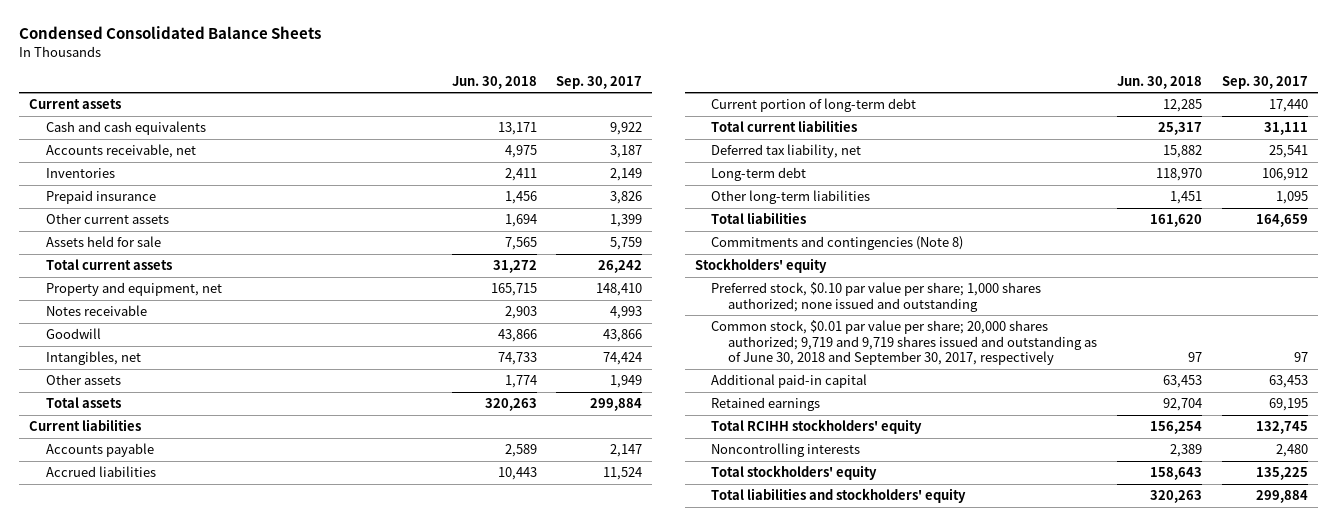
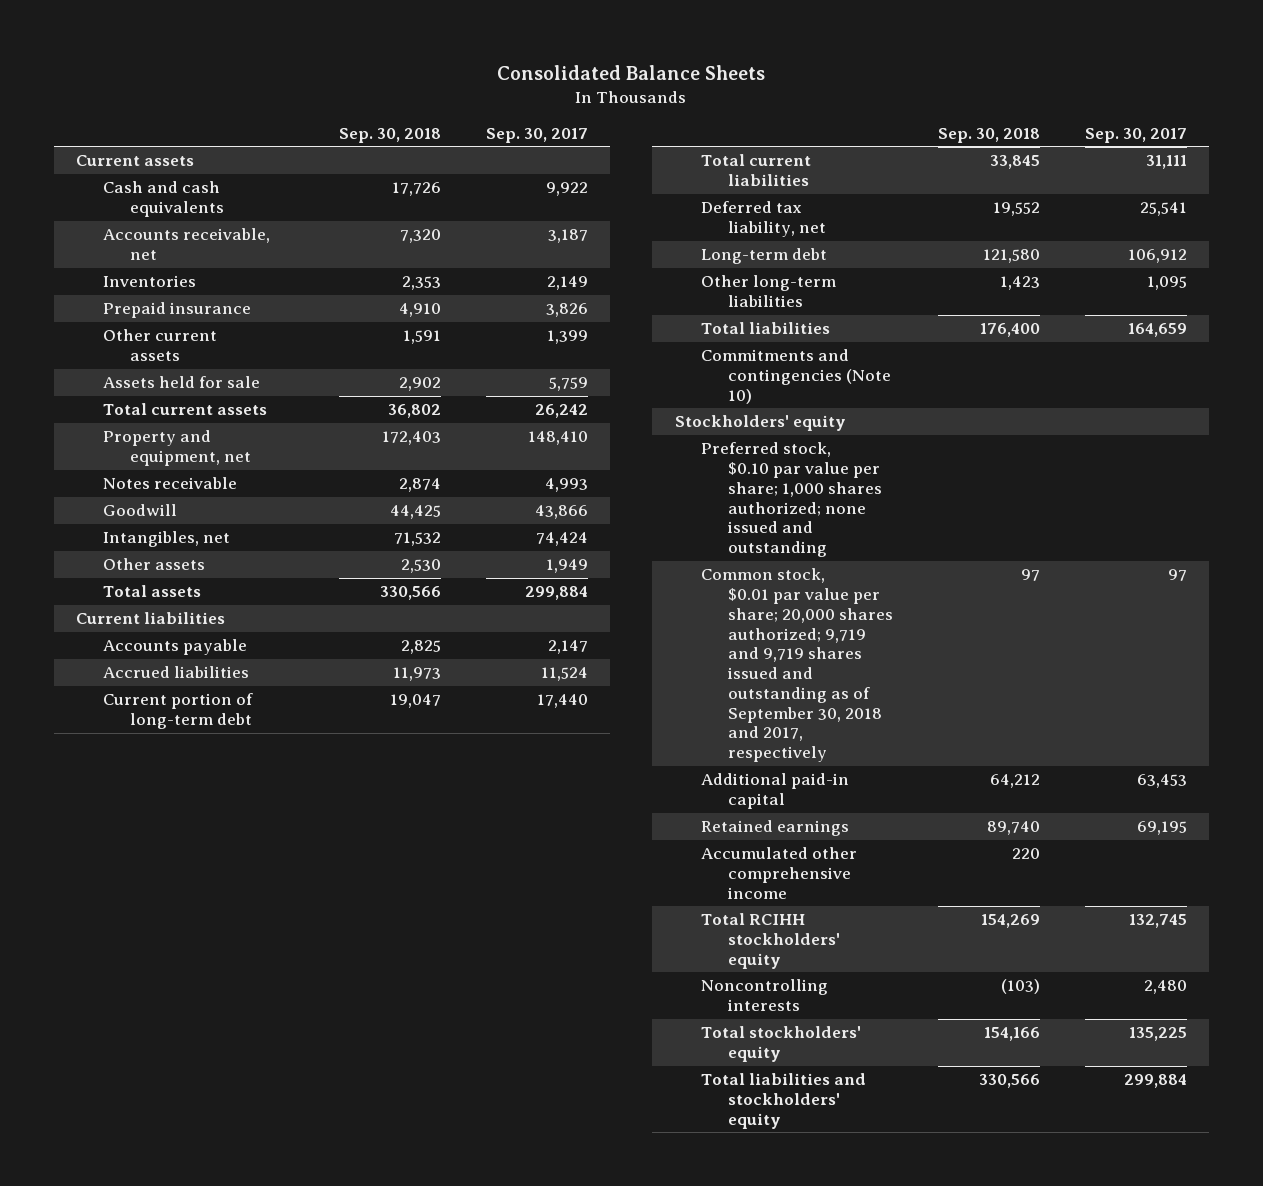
- Condensed Consolidated Balance Sheets
+ Consolidated Balance Sheets
- | Jun. 30, 2018 | Sep. 30, 2017
+ | Sep. 30, 2018 | Sep. 30, 2017
- Commitments and contingencies (Note 8)
+ Commitments and contingencies (Note 10)
- Common stock, $0.01 par value per share; 20,000 shares authorized; 9,719 and 9,719 shares issued and outstanding as of June 30, 2018 and September 30, 2017, respectively | 97 | 97
+ Common stock, $0.01 par value per share; 20,000 shares authorized; 9,719 and 9,719 shares issued and outstanding as of September 30, 2018 and 2017, respectively | 97 | 97
+ Accumulated other comprehensive income | 220 |

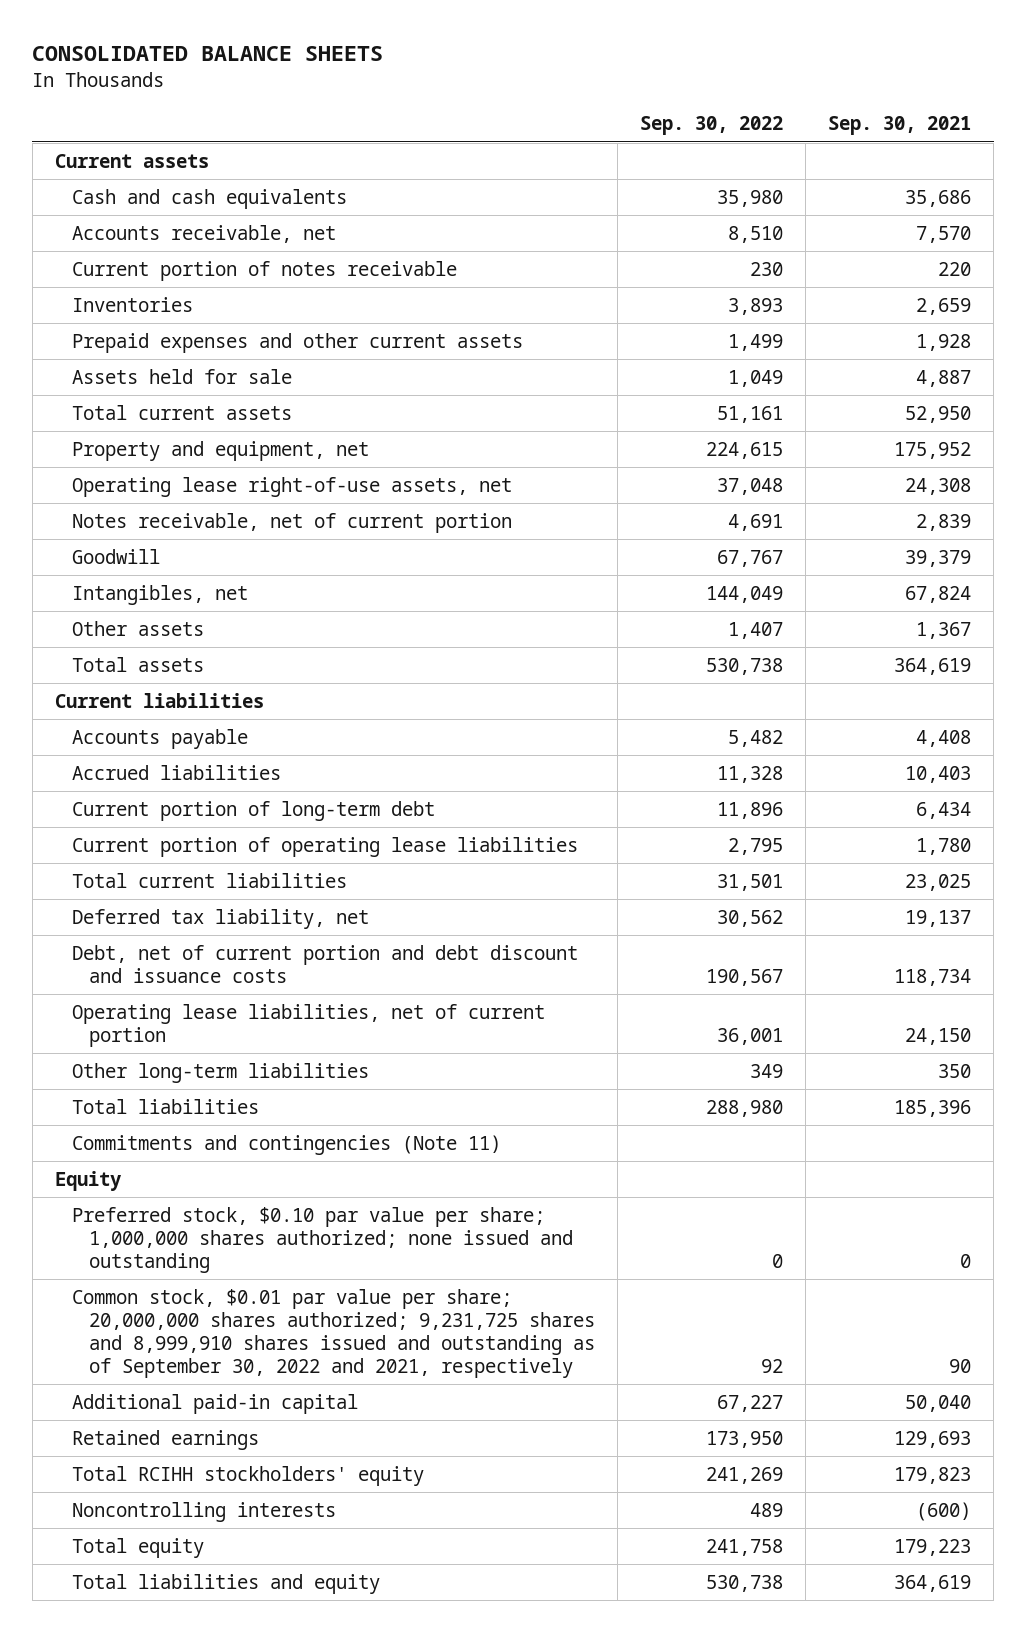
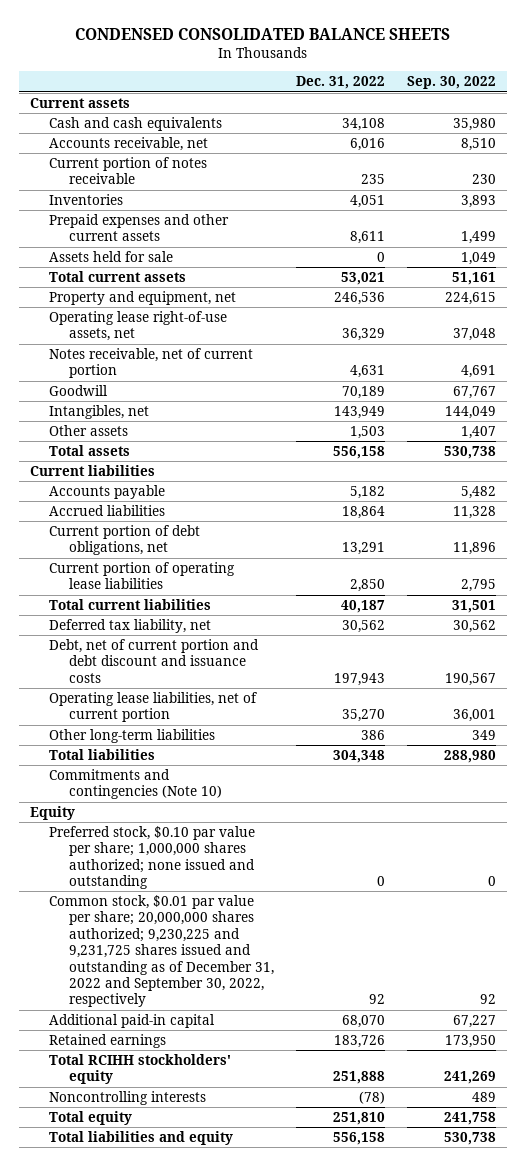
- CONSOLIDATED BALANCE SHEETS
+ CONDENSED CONSOLIDATED BALANCE SHEETS
- | Sep. 30, 2022 | Sep. 30, 2021
+ | Dec. 31, 2022 | Sep. 30, 2022
- Current portion of long-term debt | 11,896 | 6,434
+ Current portion of debt obligations, net | 13,291 | 11,896
- Commitments and contingencies (Note 11)
+ Commitments and contingencies (Note 10)
- Common stock, $0.01 par value per share; 20,000,000 shares authorized; 9,231,725 shares and 8,999,910 shares issued and outstanding as of September 30, 2022 and 2021, respectively | 92 | 90
+ Common stock, $0.01 par value per share; 20,000,000 shares authorized; 9,230,225 and 9,231,725 shares issued and outstanding as of December 31, 2022 and September 30, 2022, respectively | 92 | 92

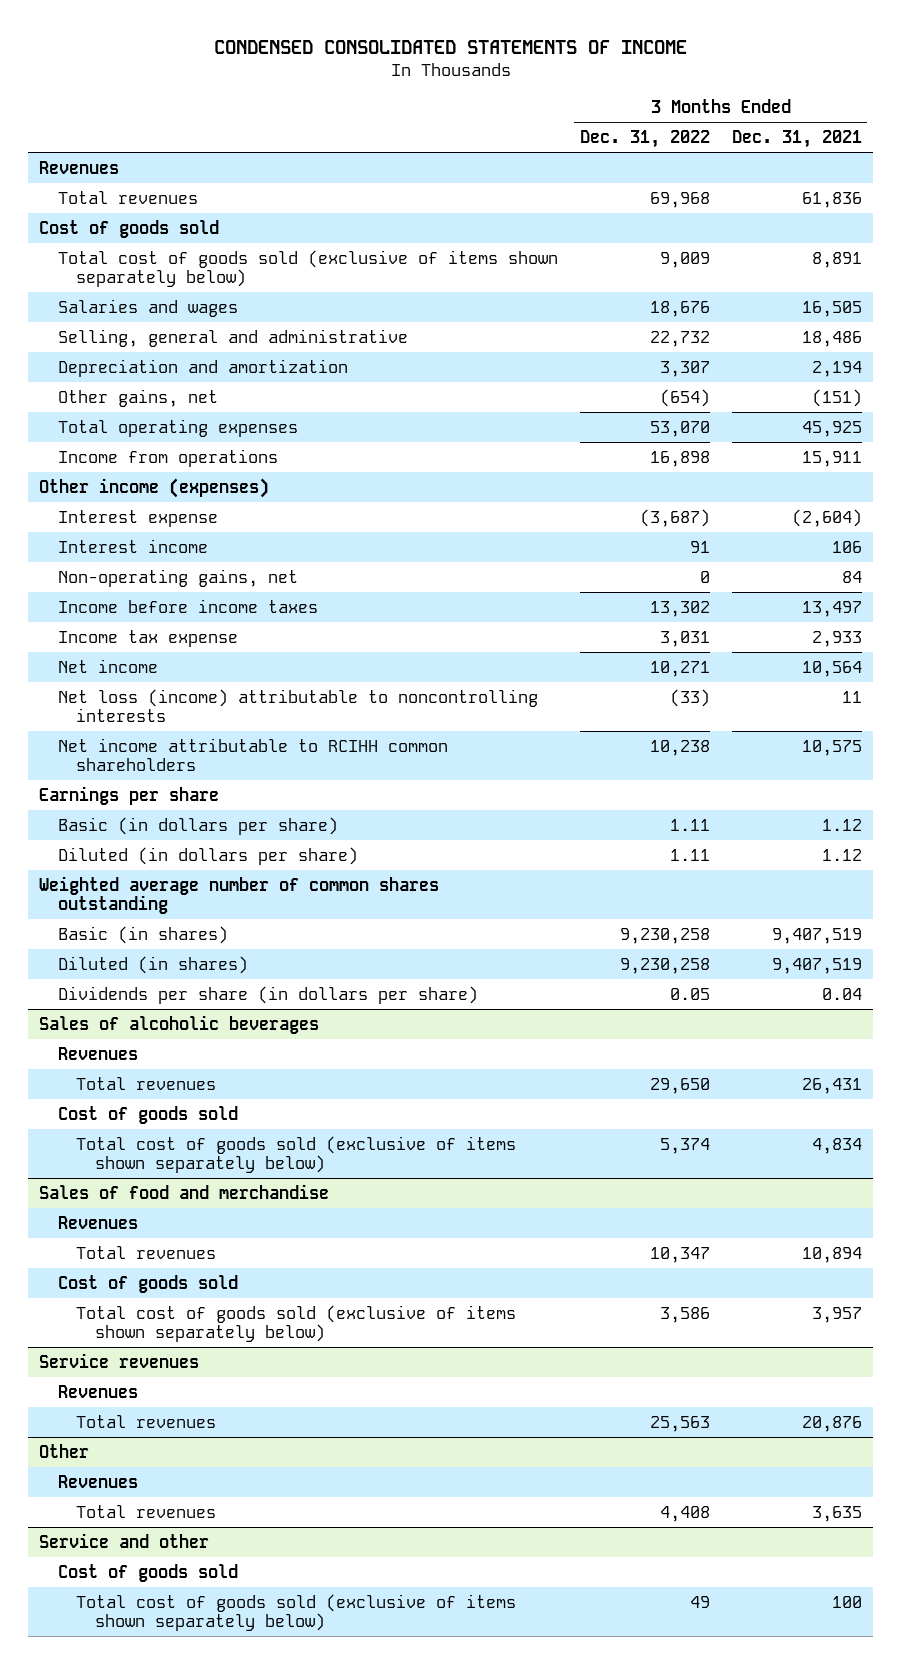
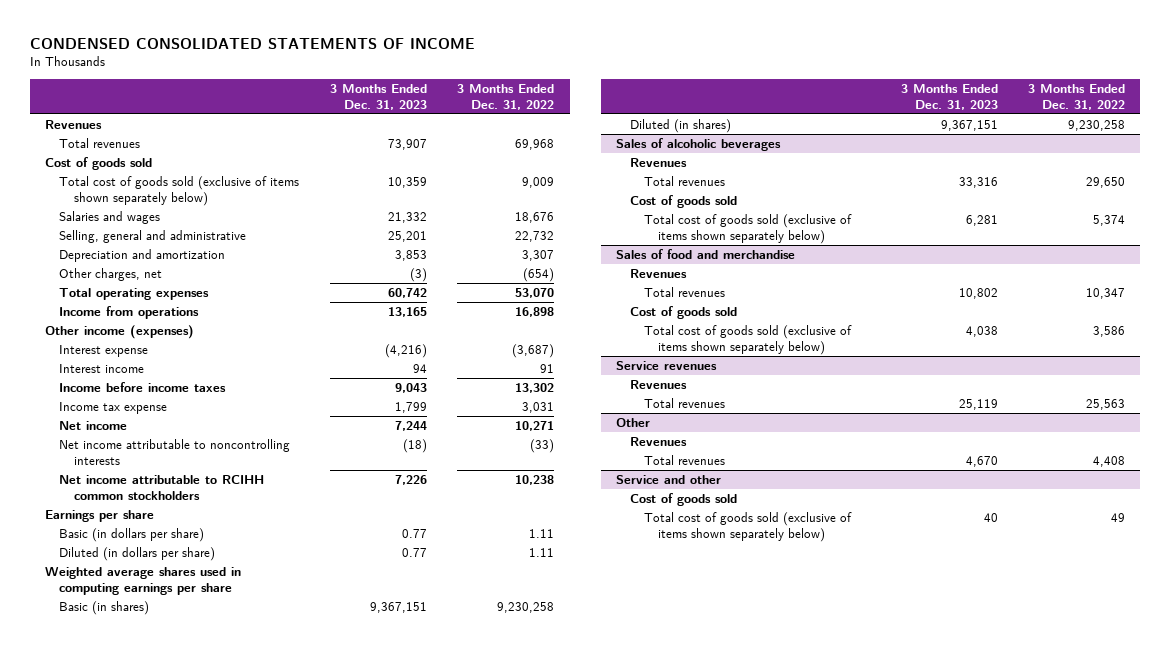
- | 3 Months Ended Dec. 31, 2022 | 3 Months Ended Dec. 31, 2021
+ | 3 Months Ended Dec. 31, 2023 | 3 Months Ended Dec. 31, 2022
- Other gains, net | (654) | (151)
+ Other charges, net | (3) | (654)
- Non-operating gains, net | 0 | 84
- Net loss (income) attributable to noncontrolling interests | (33) | 11
- Net income attributable to RCIHH common shareholders | 10,238 | 10,575
+ Net income attributable to noncontrolling interests | (18) | (33)
+ Net income attributable to RCIHH common stockholders | 7,226 | 10,238
- Weighted average number of common shares outstanding
+ Weighted average shares used in computing earnings per share
- Dividends per share (in dollars per share) | 0.05 | 0.04

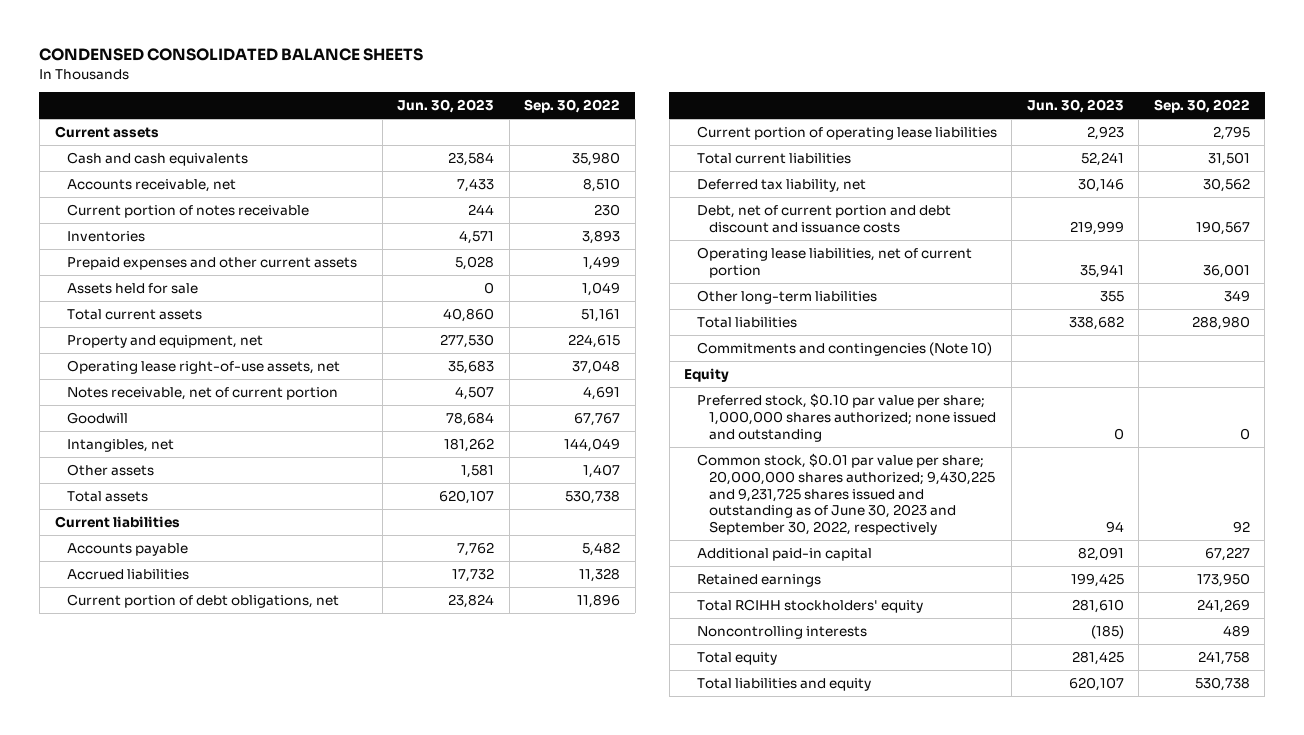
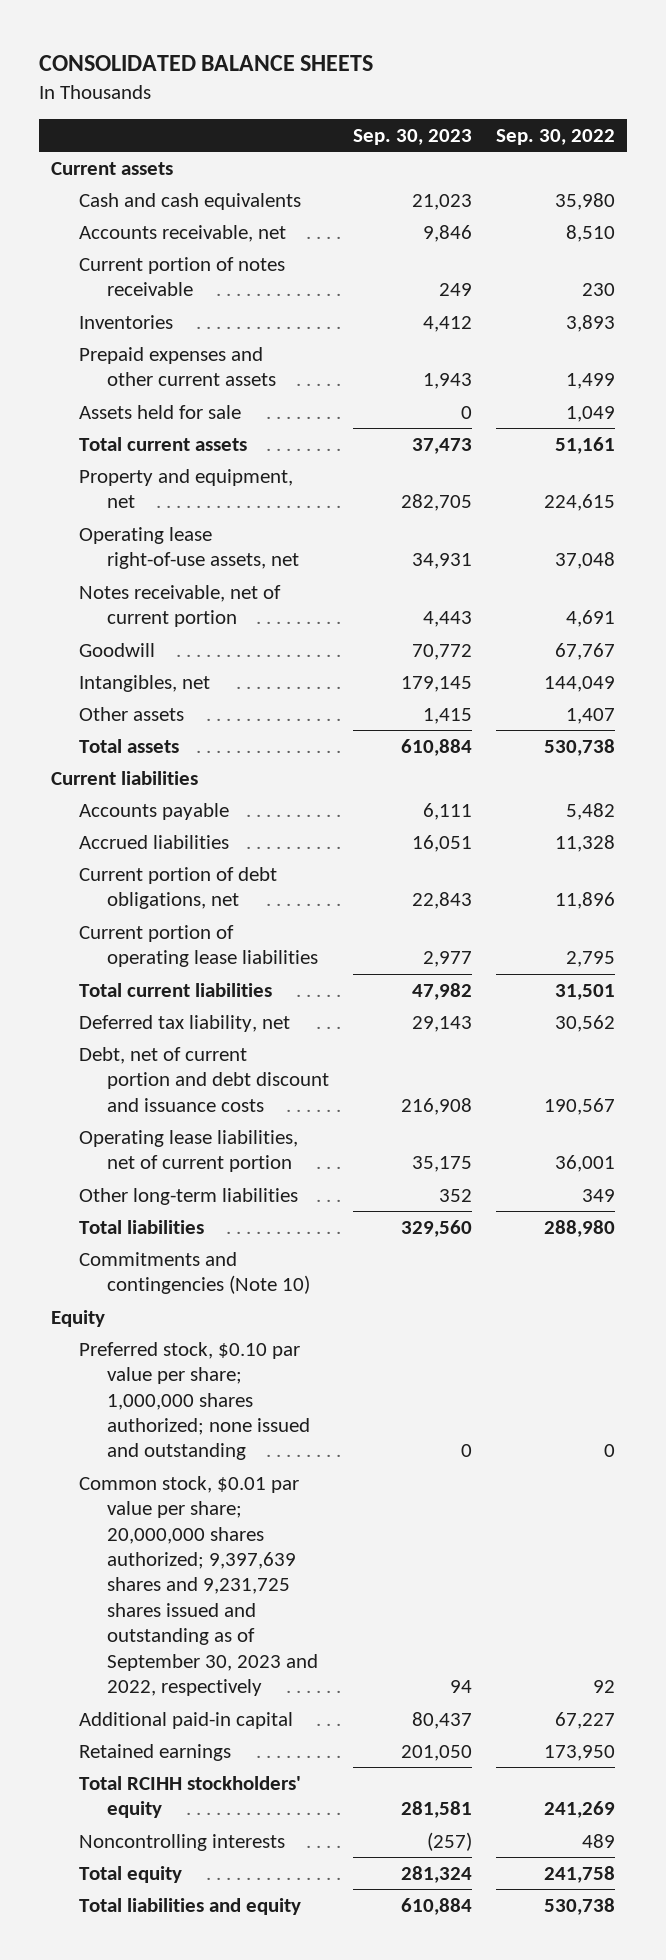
- CONDENSED CONSOLIDATED BALANCE SHEETS
+ CONSOLIDATED BALANCE SHEETS
- | Jun. 30, 2023 | Sep. 30, 2022
+ | Sep. 30, 2023 | Sep. 30, 2022
- Common stock, $0.01 par value per share; 20,000,000 shares authorized; 9,430,225 and 9,231,725 shares issued and outstanding as of June 30, 2023 and September 30, 2022, respectively | 94 | 92
+ Common stock, $0.01 par value per share; 20,000,000 shares authorized; 9,397,639 shares and 9,231,725 shares issued and outstanding as of September 30, 2023 and 2022, respectively | 94 | 92

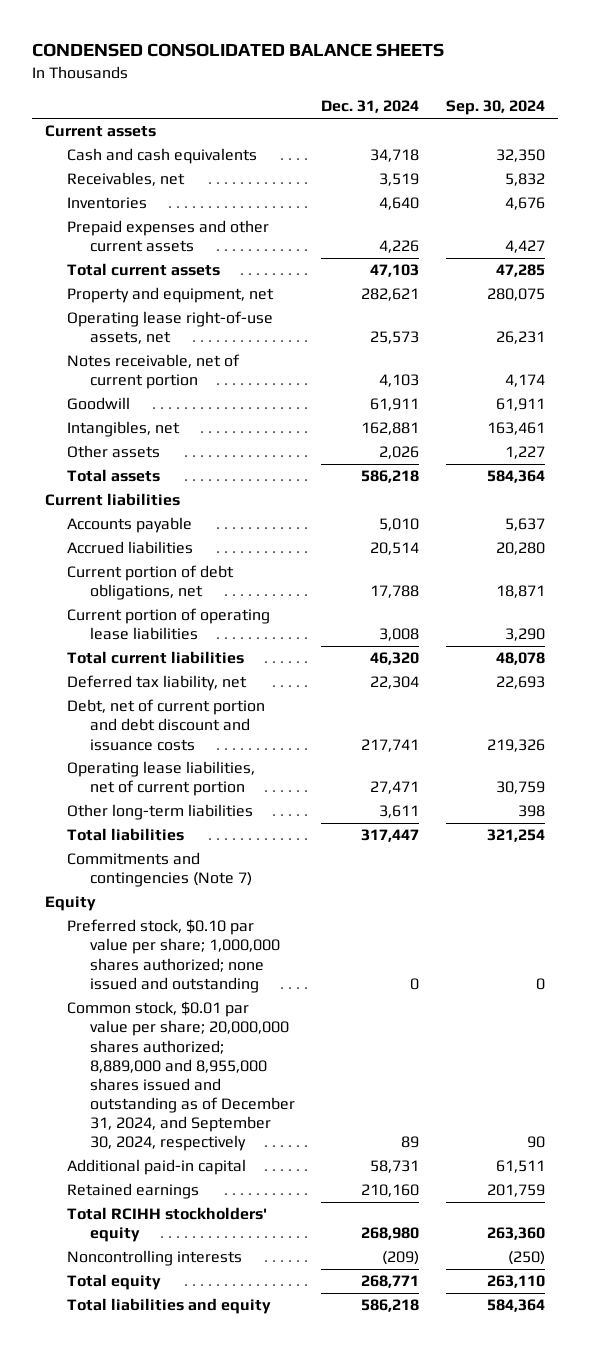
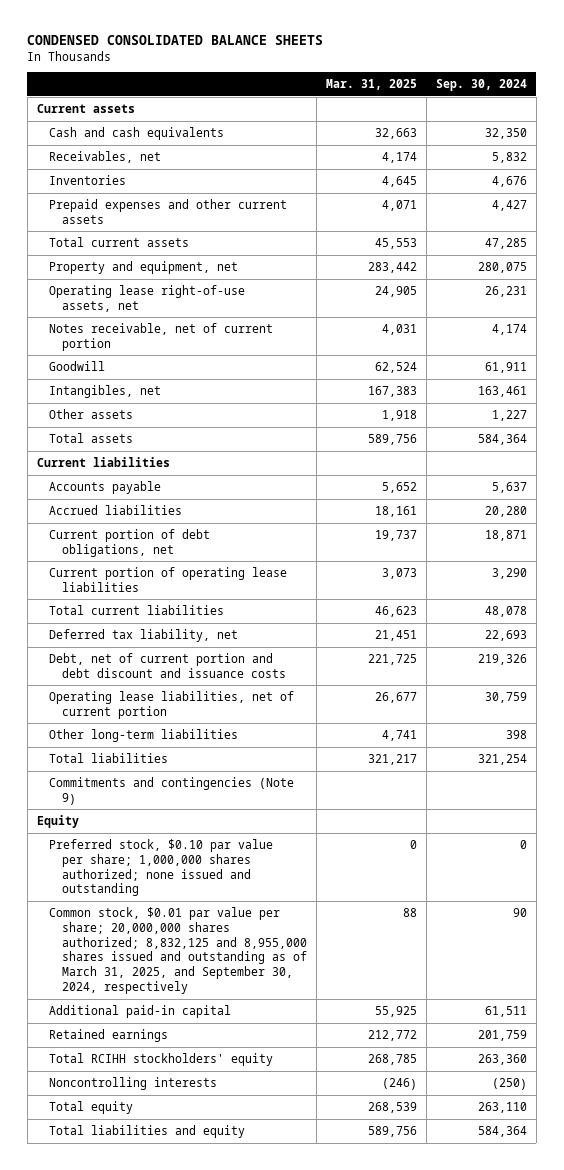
- | Dec. 31, 2024 | Sep. 30, 2024
+ | Mar. 31, 2025 | Sep. 30, 2024
- Commitments and contingencies (Note 7)
+ Commitments and contingencies (Note 9)
- Common stock, $0.01 par value per share; 20,000,000 shares authorized; 8,889,000 and 8,955,000 shares issued and outstanding as of December 31, 2024, and September 30, 2024, respectively | 89 | 90
+ Common stock, $0.01 par value per share; 20,000,000 shares authorized; 8,832,125 and 8,955,000 shares issued and outstanding as of March 31, 2025, and September 30, 2024, respectively | 88 | 90

